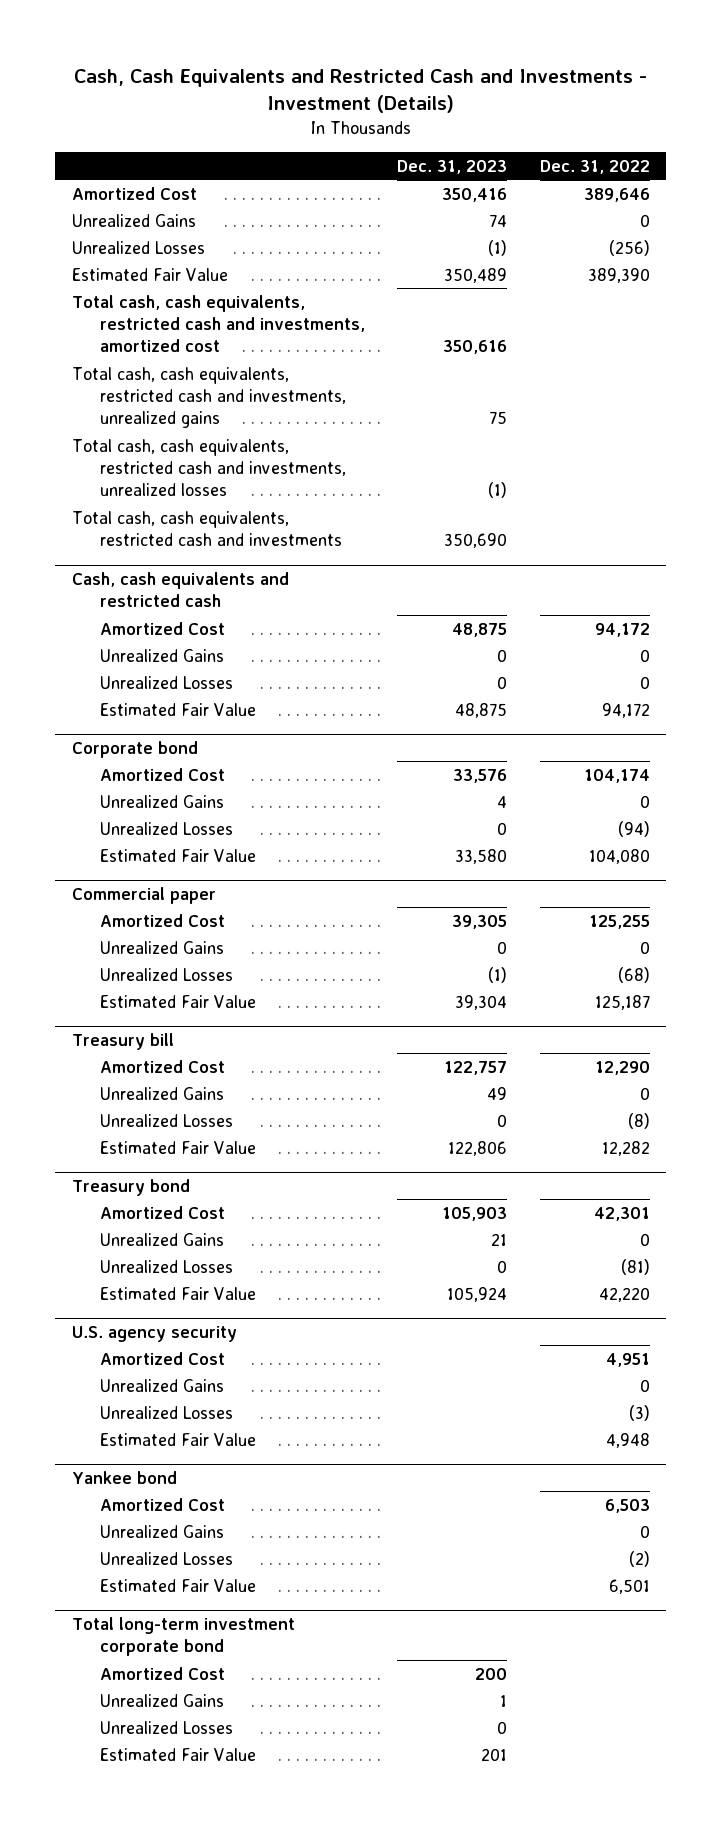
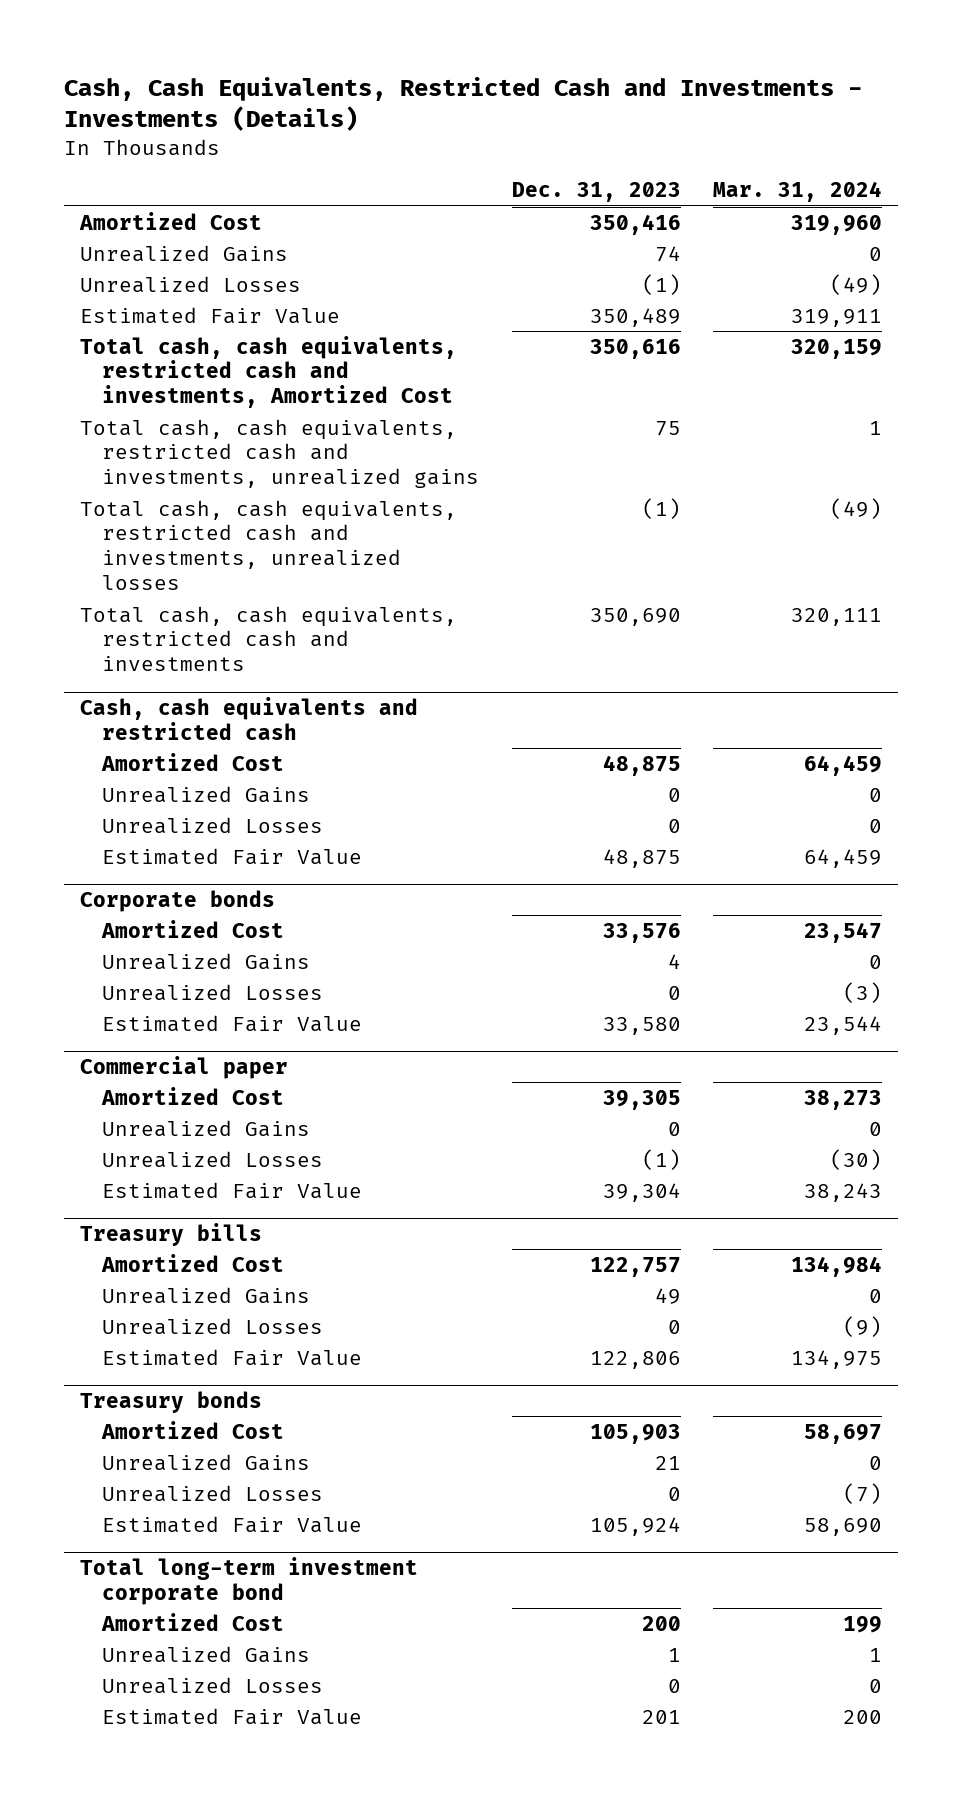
- Cash, Cash Equivalents and Restricted Cash and Investments - Investment (Details)
+ Cash, Cash Equivalents, Restricted Cash and Investments - Investments (Details)
- | Dec. 31, 2023 | Dec. 31, 2022
+ | Dec. 31, 2023 | Mar. 31, 2024
- Total cash, cash equivalents, restricted cash and investments, amortized cost | 350,616 |
+ Total cash, cash equivalents, restricted cash and investments, Amortized Cost | 350,616 | 320,159
- Corporate bond
+ Corporate bonds
- Treasury bill
+ Treasury bills
- Treasury bond
+ Treasury bonds
- U.S. agency security
- Amortized Cost | | 4,951
- Unrealized Gains | | 0
- Unrealized Losses | | (3)
- Estimated Fair Value | | 4,948
- Yankee bond
- Amortized Cost | | 6,503
- Unrealized Gains | | 0
- Unrealized Losses | | (2)
- Estimated Fair Value | | 6,501

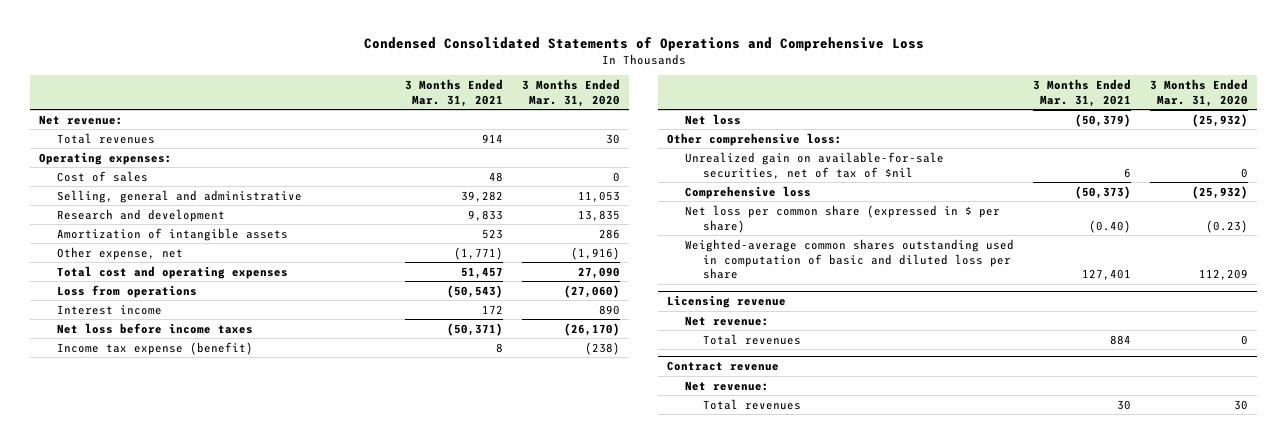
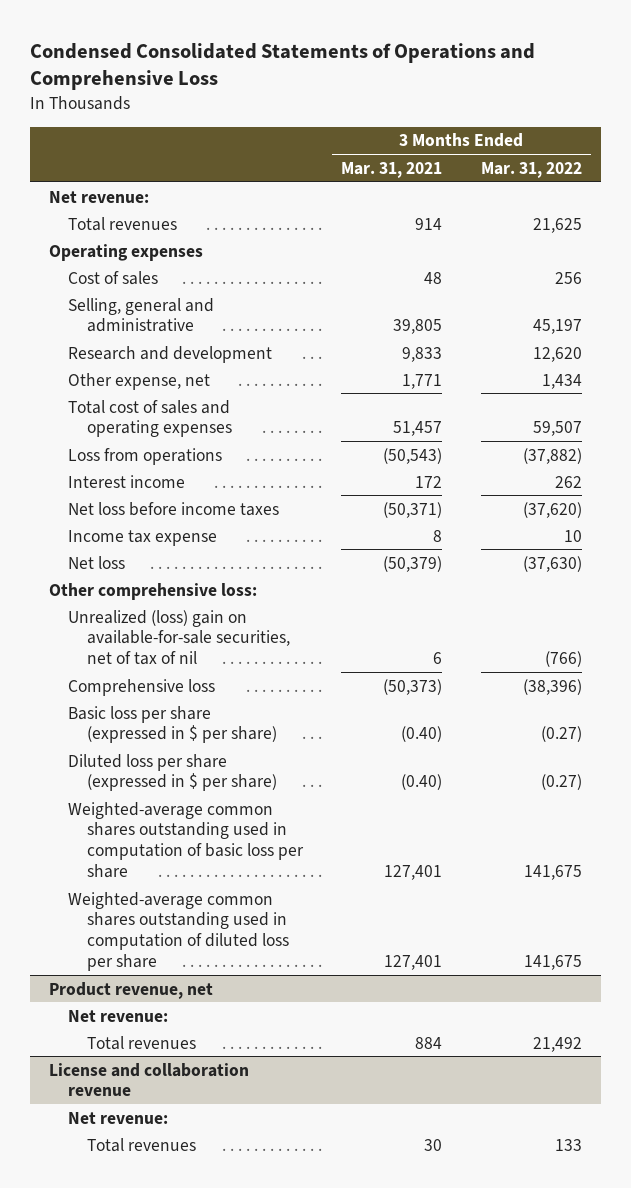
- | 3 Months Ended Mar. 31, 2021 | 3 Months Ended Mar. 31, 2020
+ | 3 Months Ended Mar. 31, 2021 | 3 Months Ended Mar. 31, 2022
- Operating expenses:
+ Operating expenses
- Selling, general and administrative | 39,282 | 11,053
+ Selling, general and administrative | 39,805 | 45,197
- Amortization of intangible assets | 523 | 286
- Other expense, net | (1,771) | (1,916)
- Total cost and operating expenses | 51,457 | 27,090
+ Other expense, net | 1,771 | 1,434
+ Total cost of sales and operating expenses | 51,457 | 59,507
- Income tax expense (benefit) | 8 | (238)
+ Income tax expense | 8 | 10
- Unrealized gain on available-for-sale securities, net of tax of $nil | 6 | 0
+ Unrealized (loss) gain on available-for-sale securities, net of tax of nil | 6 | (766)
- Net loss per common share (expressed in $ per share) | (0.40) | (0.23)
- Weighted-average common shares outstanding used in computation of basic and diluted loss per share | 127,401 | 112,209
- Licensing revenue
+ Basic loss per share (expressed in $ per share) | (0.40) | (0.27)
+ Diluted loss per share (expressed in $ per share) | (0.40) | (0.27)
+ Weighted-average common shares outstanding used in computation of basic loss per share | 127,401 | 141,675
+ Weighted-average common shares outstanding used in computation of diluted loss per share | 127,401 | 141,675
+ Product revenue, net
- Contract revenue
+ License and collaboration revenue

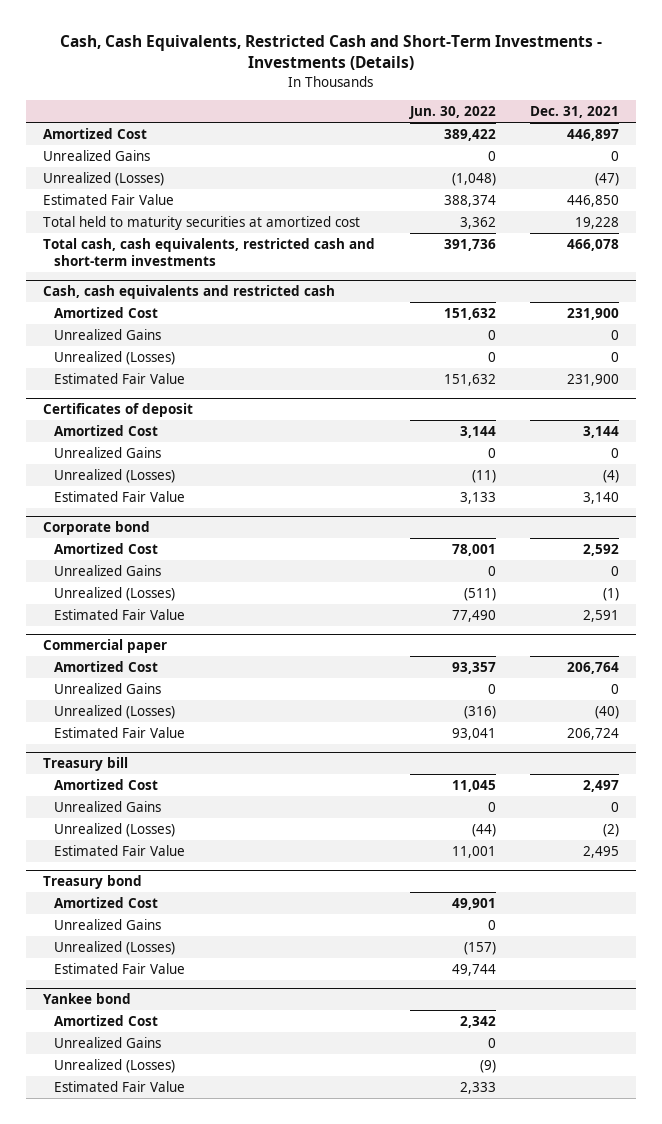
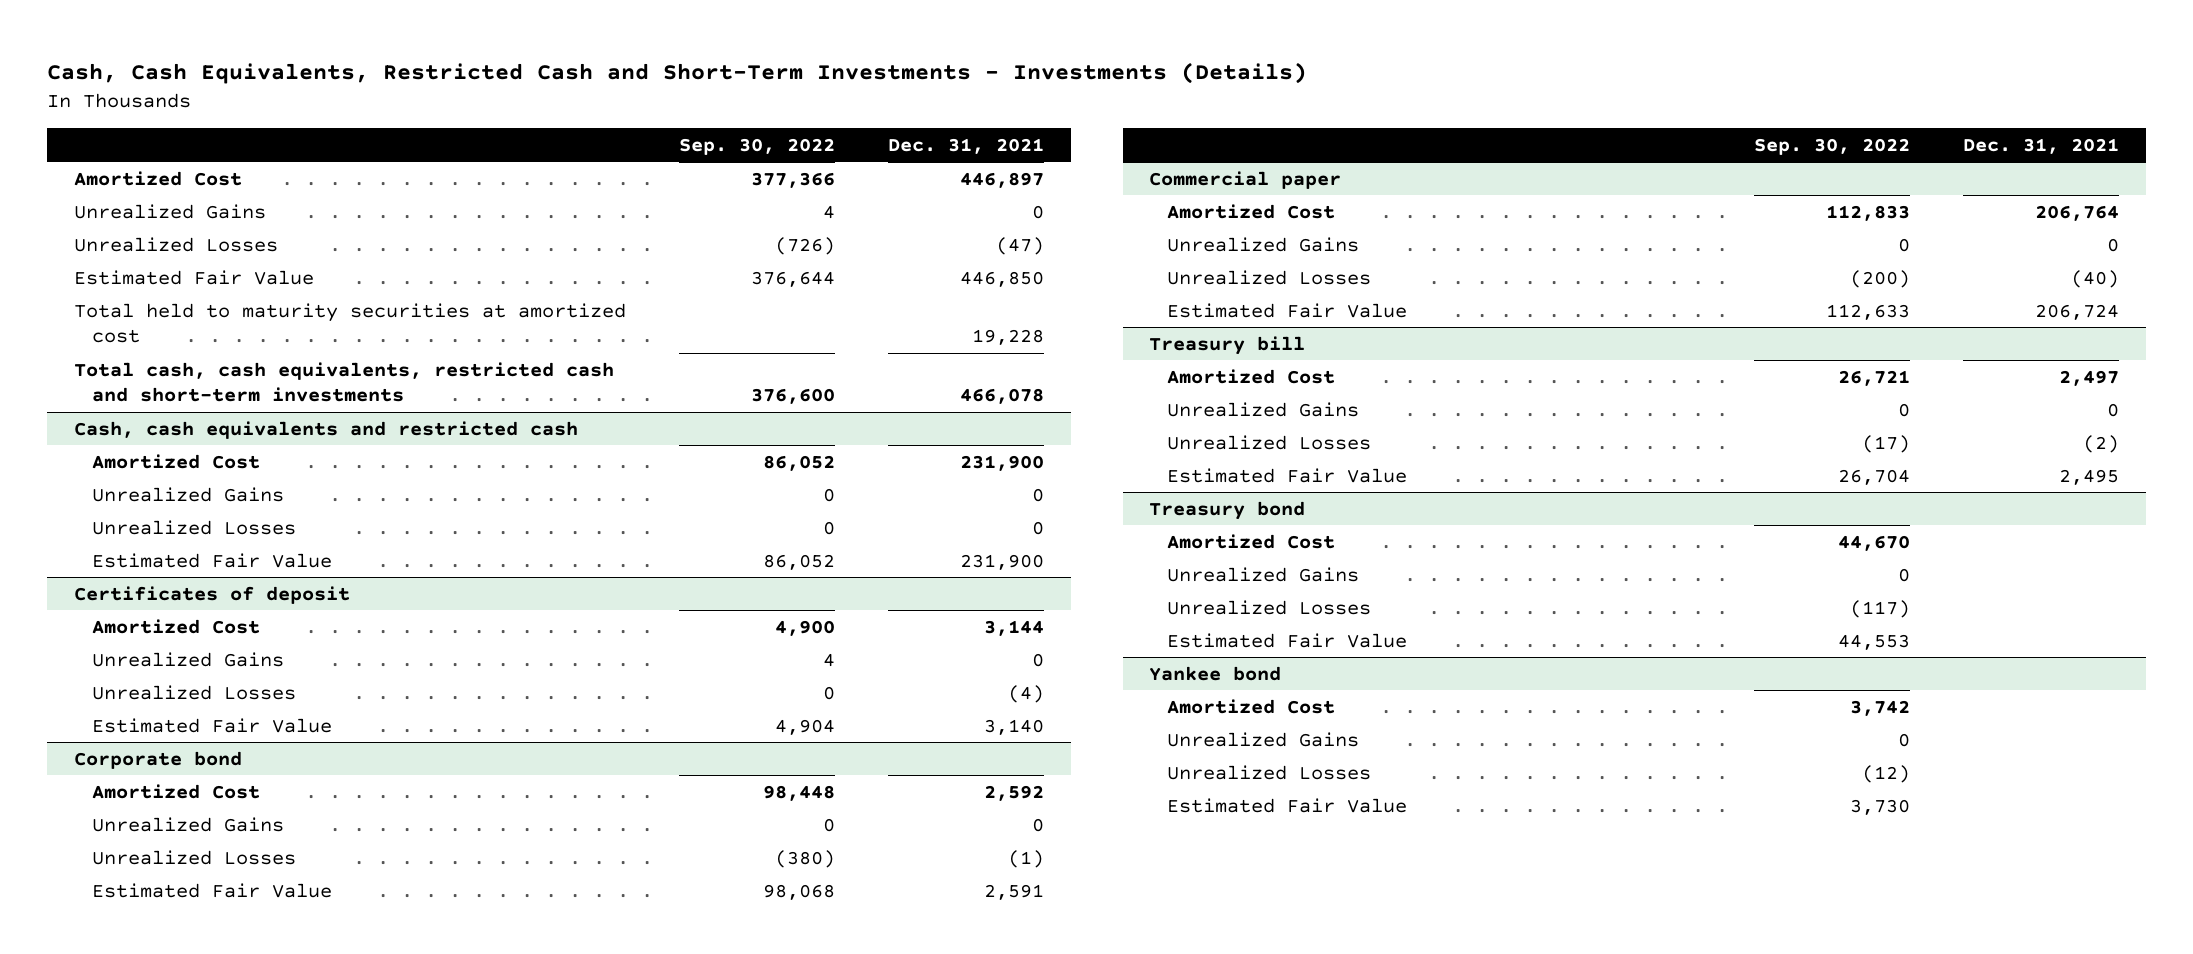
- | Jun. 30, 2022 | Dec. 31, 2021
+ | Sep. 30, 2022 | Dec. 31, 2021
- Unrealized (Losses) | (1,048) | (47)
+ Unrealized Losses | (726) | (47)
@ Cash, cash equivalents and restricted cash
- Unrealized (Losses) | 0 | 0
+ Unrealized Losses | 0 | 0
@ Certificates of deposit
- Unrealized (Losses) | (11) | (4)
+ Unrealized Losses | 0 | (4)
@ Corporate bond
- Unrealized (Losses) | (511) | (1)
+ Unrealized Losses | (380) | (1)
@ Commercial paper
- Unrealized (Losses) | (316) | (40)
+ Unrealized Losses | (200) | (40)
@ Treasury bill
- Unrealized (Losses) | (44) | (2)
+ Unrealized Losses | (17) | (2)
@ Treasury bond
- Unrealized (Losses) | (157) |
+ Unrealized Losses | (117) |
@ Yankee bond
- Unrealized (Losses) | (9) |
+ Unrealized Losses | (12) |

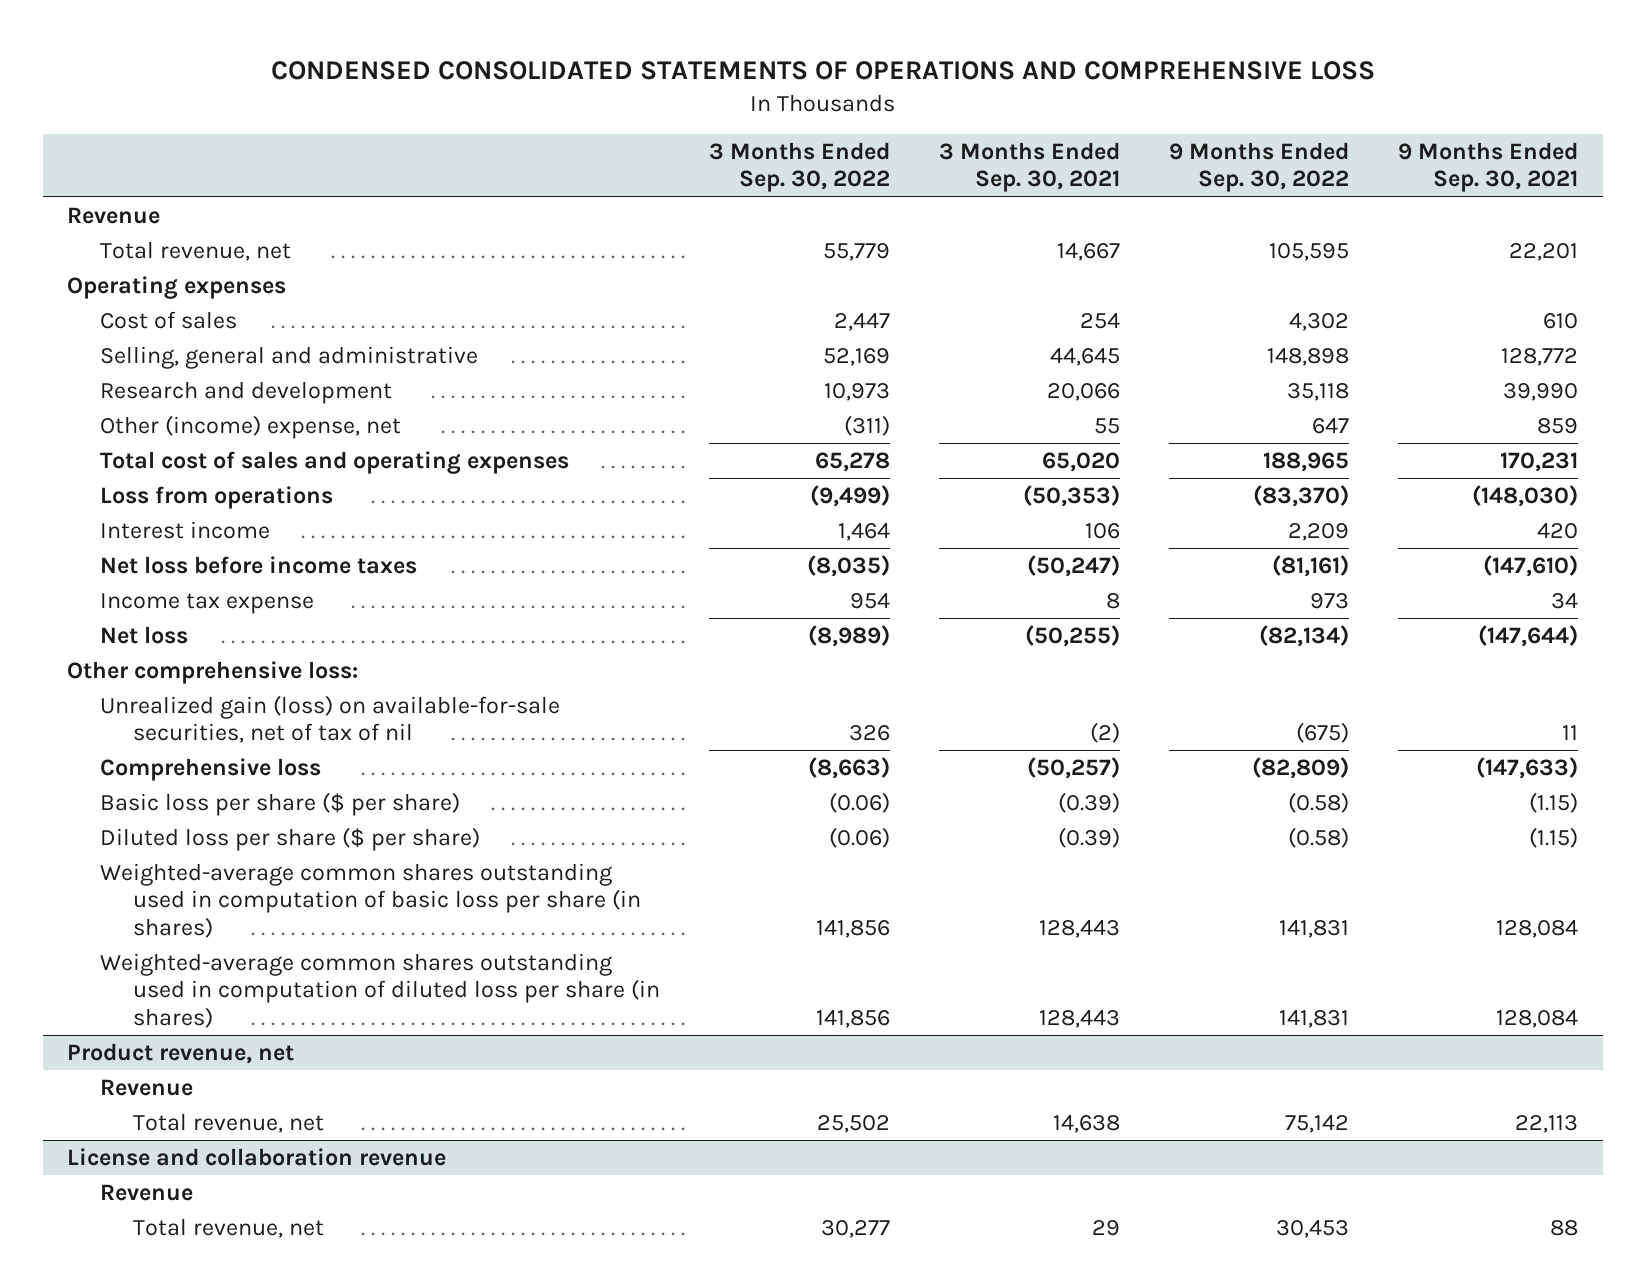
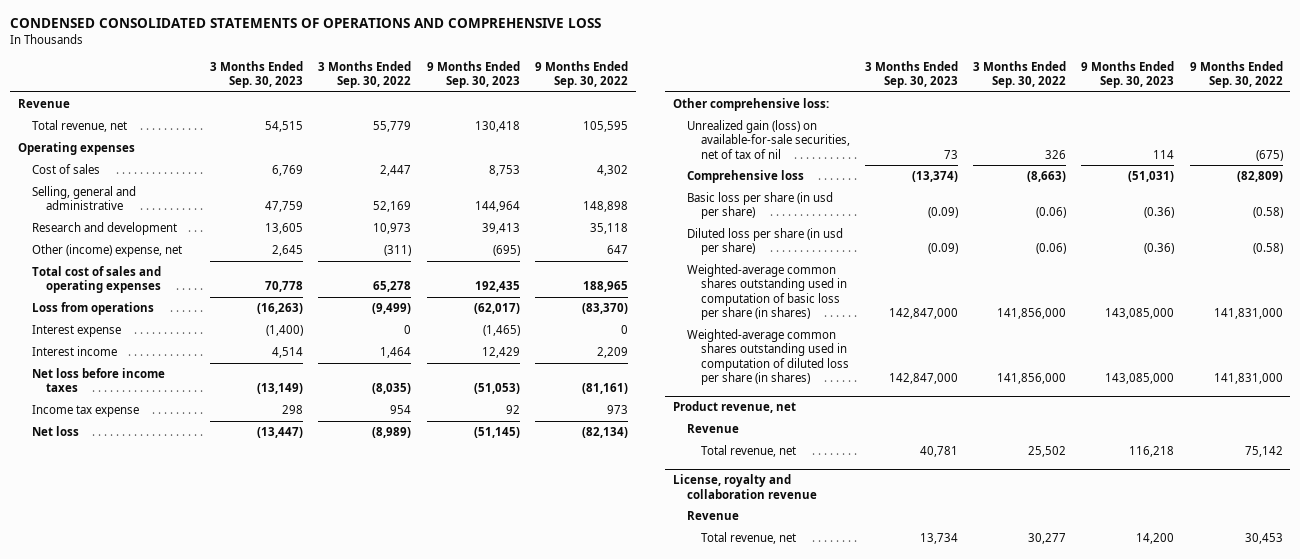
- | 3 Months Ended Sep. 30, 2022 | 3 Months Ended Sep. 30, 2021 | 9 Months Ended Sep. 30, 2022 | 9 Months Ended Sep. 30, 2021
+ | 3 Months Ended Sep. 30, 2023 | 3 Months Ended Sep. 30, 2022 | 9 Months Ended Sep. 30, 2023 | 9 Months Ended Sep. 30, 2022
+ Interest expense | (1,400) | 0 | (1,465) | 0
- Basic loss per share ($ per share) | (0.06) | (0.39) | (0.58) | (1.15)
- Diluted loss per share ($ per share) | (0.06) | (0.39) | (0.58) | (1.15)
- Weighted-average common shares outstanding used in computation of basic loss per share (in shares) | 141,856 | 128,443 | 141,831 | 128,084
- Weighted-average common shares outstanding used in computation of diluted loss per share (in shares) | 141,856 | 128,443 | 141,831 | 128,084
+ Basic loss per share (in usd per share) | (0.09) | (0.06) | (0.36) | (0.58)
+ Diluted loss per share (in usd per share) | (0.09) | (0.06) | (0.36) | (0.58)
+ Weighted-average common shares outstanding used in computation of basic loss per share (in shares) | 142,847,000 | 141,856,000 | 143,085,000 | 141,831,000
+ Weighted-average common shares outstanding used in computation of diluted loss per share (in shares) | 142,847,000 | 141,856,000 | 143,085,000 | 141,831,000
- License and collaboration revenue
+ License, royalty and collaboration revenue

